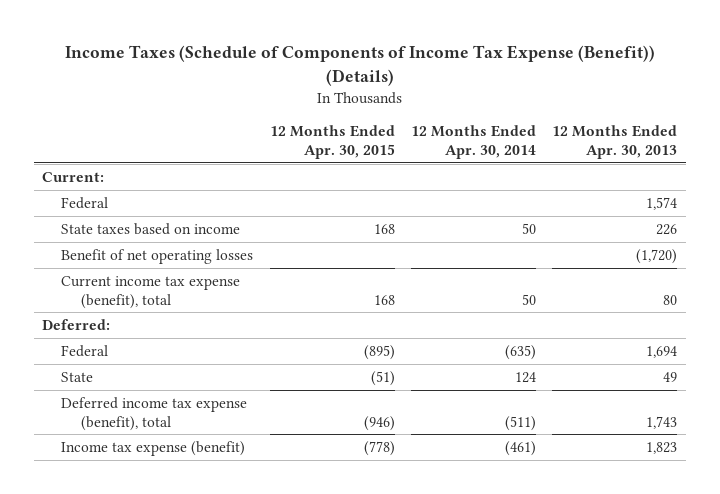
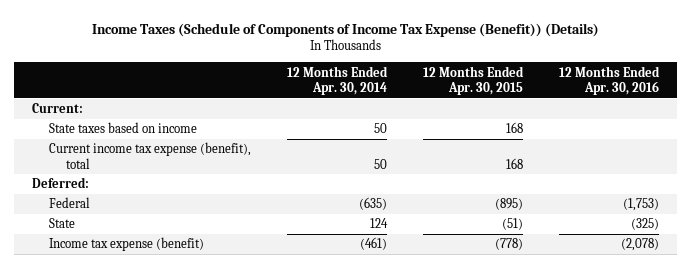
- | 12 Months Ended Apr. 30, 2015 | 12 Months Ended Apr. 30, 2014 | 12 Months Ended Apr. 30, 2013
+ | 12 Months Ended Apr. 30, 2014 | 12 Months Ended Apr. 30, 2015 | 12 Months Ended Apr. 30, 2016
- Federal | | | 1,574
- Benefit of net operating losses | | | (1,720)
- Deferred income tax expense (benefit), total | (946) | (511) | 1,743

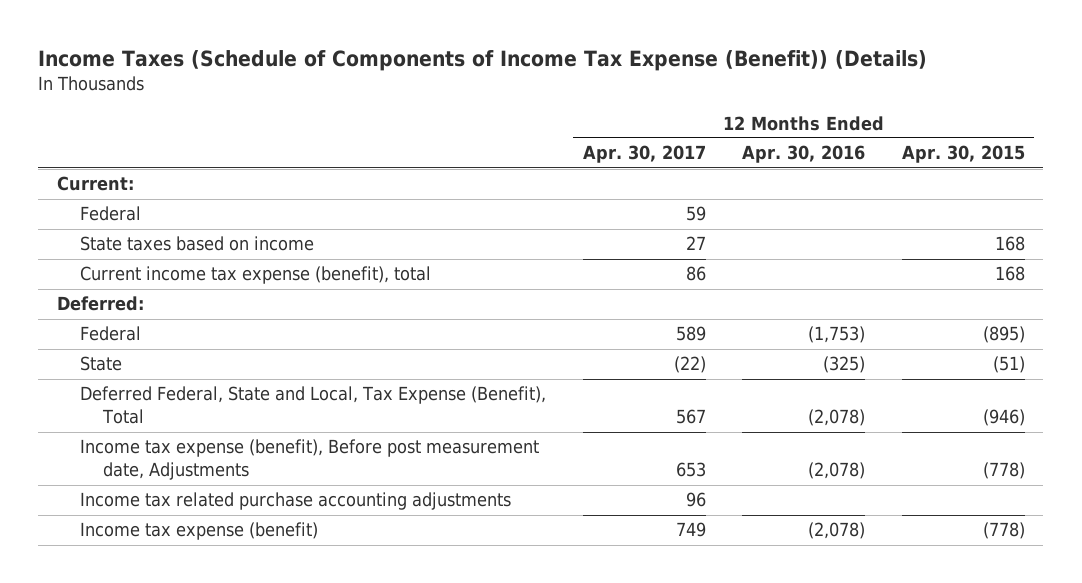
- | 12 Months Ended Apr. 30, 2014 | 12 Months Ended Apr. 30, 2015 | 12 Months Ended Apr. 30, 2016
+ | 12 Months Ended Apr. 30, 2017 | 12 Months Ended Apr. 30, 2016 | 12 Months Ended Apr. 30, 2015
+ Federal | 59 | |
+ Deferred Federal, State and Local, Tax Expense (Benefit), Total | 567 | (2,078) | (946)
+ Income tax expense (benefit), Before post measurement date, Adjustments | 653 | (2,078) | (778)
+ Income tax related purchase accounting adjustments | 96 | |

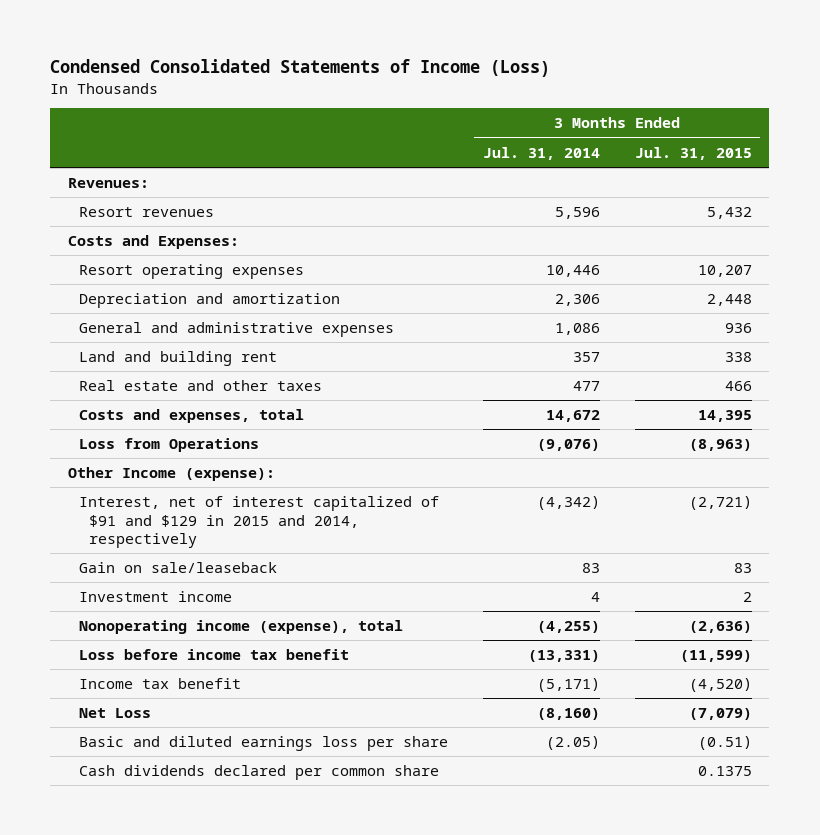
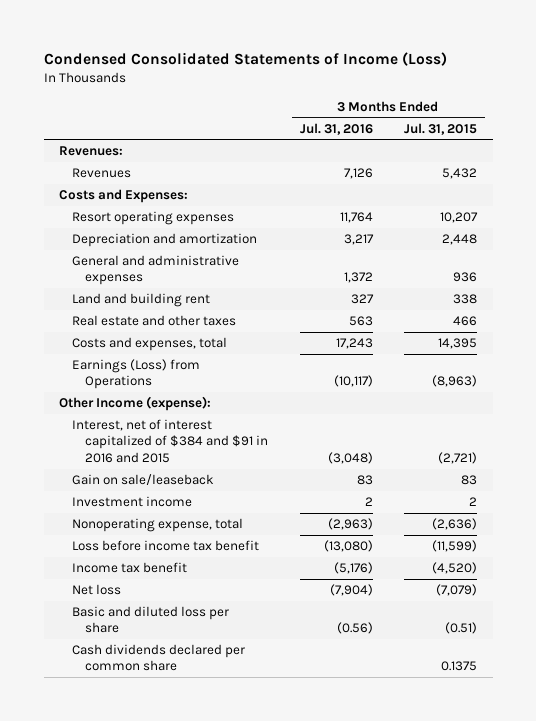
- | 3 Months Ended Jul. 31, 2014 | 3 Months Ended Jul. 31, 2015
+ | 3 Months Ended Jul. 31, 2016 | 3 Months Ended Jul. 31, 2015
- Resort revenues | 5,596 | 5,432
+ Revenues | 7,126 | 5,432
- Loss from Operations | (9,076) | (8,963)
+ Earnings (Loss) from Operations | (10,117) | (8,963)
- Interest, net of interest capitalized of $91 and $129 in 2015 and 2014, respectively | (4,342) | (2,721)
+ Interest, net of interest capitalized of $384 and $91 in 2016 and 2015 | (3,048) | (2,721)
- Nonoperating income (expense), total | (4,255) | (2,636)
+ Nonoperating expense, total | (2,963) | (2,636)
- Net Loss | (8,160) | (7,079)
- Basic and diluted earnings loss per share | (2.05) | (0.51)
+ Net loss | (7,904) | (7,079)
+ Basic and diluted loss per share | (0.56) | (0.51)

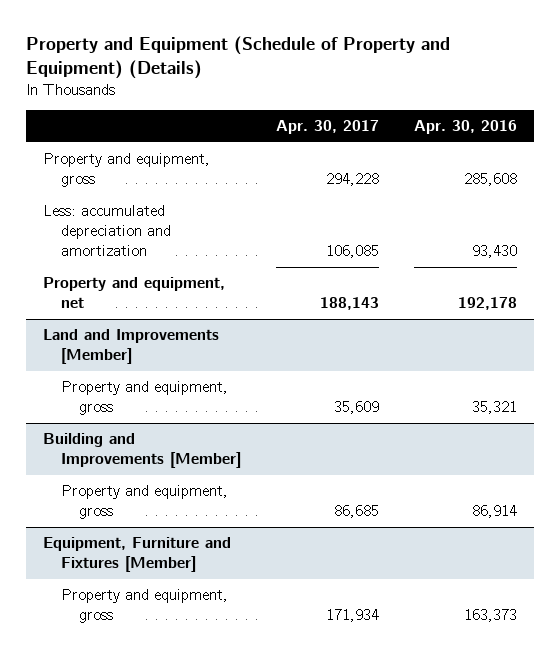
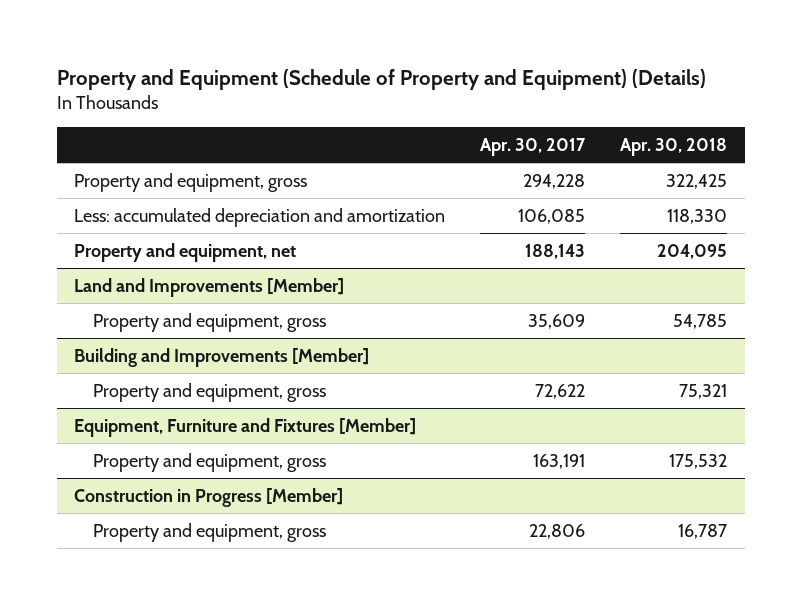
- | Apr. 30, 2017 | Apr. 30, 2016
+ | Apr. 30, 2017 | Apr. 30, 2018
@ Building and Improvements [Member]
- Property and equipment, gross | 86,685 | 86,914
+ Property and equipment, gross | 72,622 | 75,321
@ Equipment, Furniture and Fixtures [Member]
- Property and equipment, gross | 171,934 | 163,373
+ Property and equipment, gross | 163,191 | 175,532
+ Construction in Progress [Member]
+ Property and equipment, gross | 22,806 | 16,787

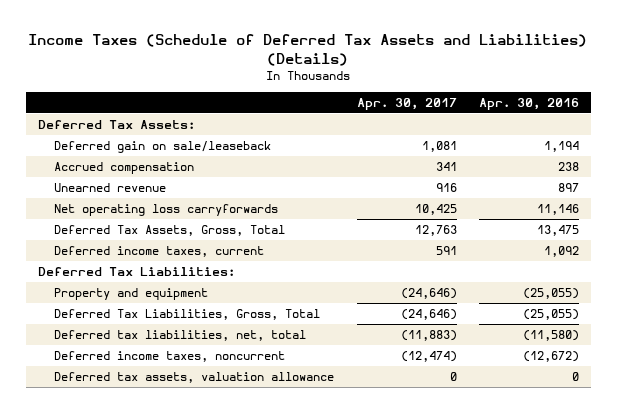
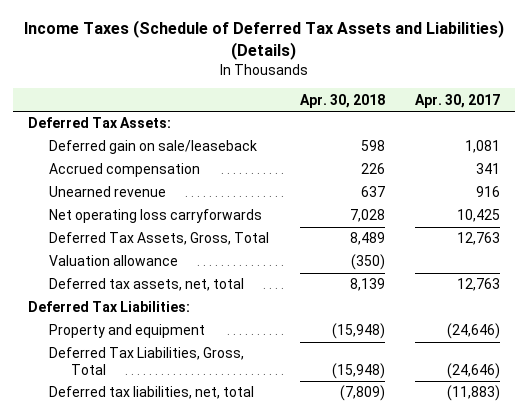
- | Apr. 30, 2017 | Apr. 30, 2016
+ | Apr. 30, 2018 | Apr. 30, 2017
- Deferred income taxes, current | 591 | 1,092
+ Valuation allowance | (350) |
+ Deferred tax assets, net, total | 8,139 | 12,763
- Deferred income taxes, noncurrent | (12,474) | (12,672)
- Deferred tax assets, valuation allowance | 0 | 0

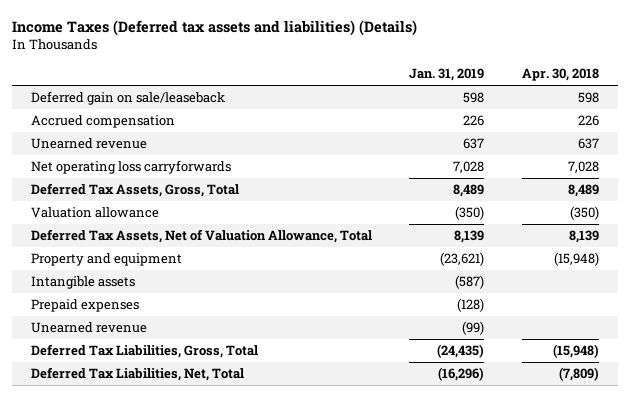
- Income Taxes (Schedule of Deferred Tax Assets and Liabilities) (Details)
+ Income Taxes (Deferred tax assets and liabilities) (Details)
- | Apr. 30, 2018 | Apr. 30, 2017
+ | Jan. 31, 2019 | Apr. 30, 2018
- Deferred Tax Assets:
- Deferred tax assets, net, total | 8,139 | 12,763
- Deferred Tax Liabilities:
+ Deferred Tax Assets, Net of Valuation Allowance, Total | 8,139 | 8,139
+ Intangible assets | (587) |
+ Prepaid expenses | (128) |
+ Unearned revenue | (99) |
- Deferred tax liabilities, net, total | (7,809) | (11,883)
+ Deferred Tax Liabilities, Net, Total | (16,296) | (7,809)

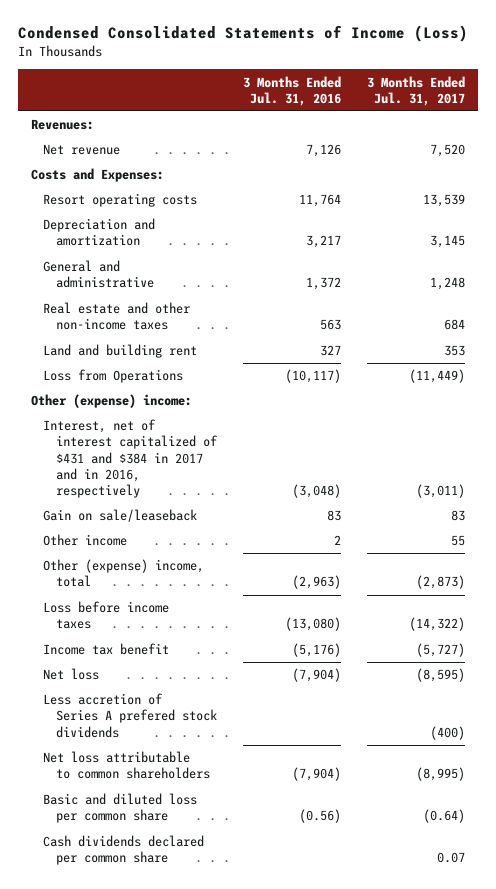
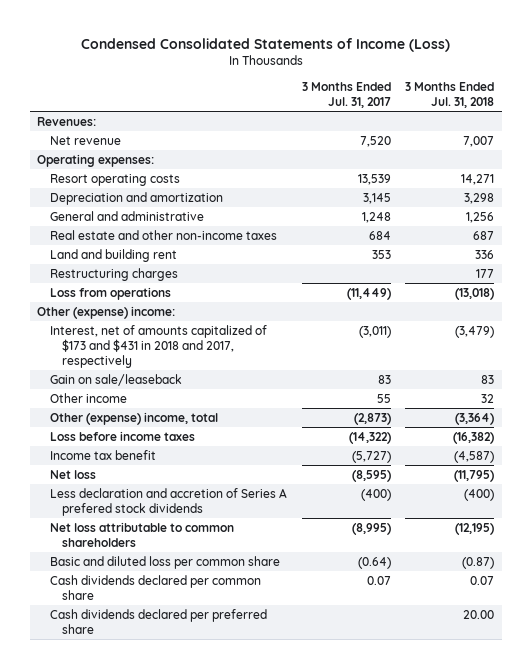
- | 3 Months Ended Jul. 31, 2016 | 3 Months Ended Jul. 31, 2017
+ | 3 Months Ended Jul. 31, 2017 | 3 Months Ended Jul. 31, 2018
- Costs and Expenses:
+ Operating expenses:
- Loss from Operations | (10,117) | (11,449)
+ Restructuring charges | | 177
+ Loss from operations | (11,449) | (13,018)
- Interest, net of interest capitalized of $431 and $384 in 2017 and in 2016, respectively | (3,048) | (3,011)
+ Interest, net of amounts capitalized of $173 and $431 in 2018 and 2017, respectively | (3,011) | (3,479)
- Less accretion of Series A prefered stock dividends | | (400)
+ Less declaration and accretion of Series A prefered stock dividends | (400) | (400)
+ Cash dividends declared per preferred share | | 20.00

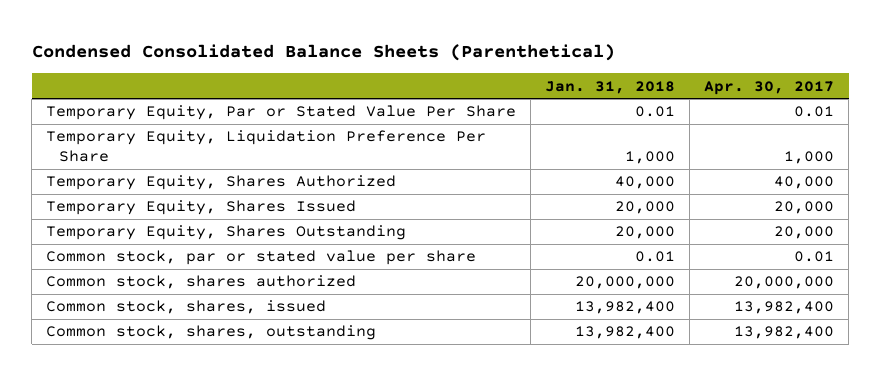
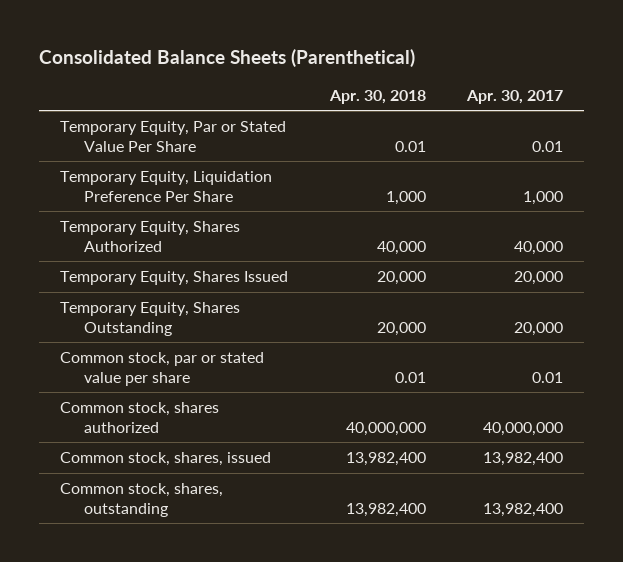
- Condensed Consolidated Balance Sheets (Parenthetical)
+ Consolidated Balance Sheets (Parenthetical)
- | Jan. 31, 2018 | Apr. 30, 2017
+ | Apr. 30, 2018 | Apr. 30, 2017
- Common stock, shares authorized | 20,000,000 | 20,000,000
+ Common stock, shares authorized | 40,000,000 | 40,000,000

